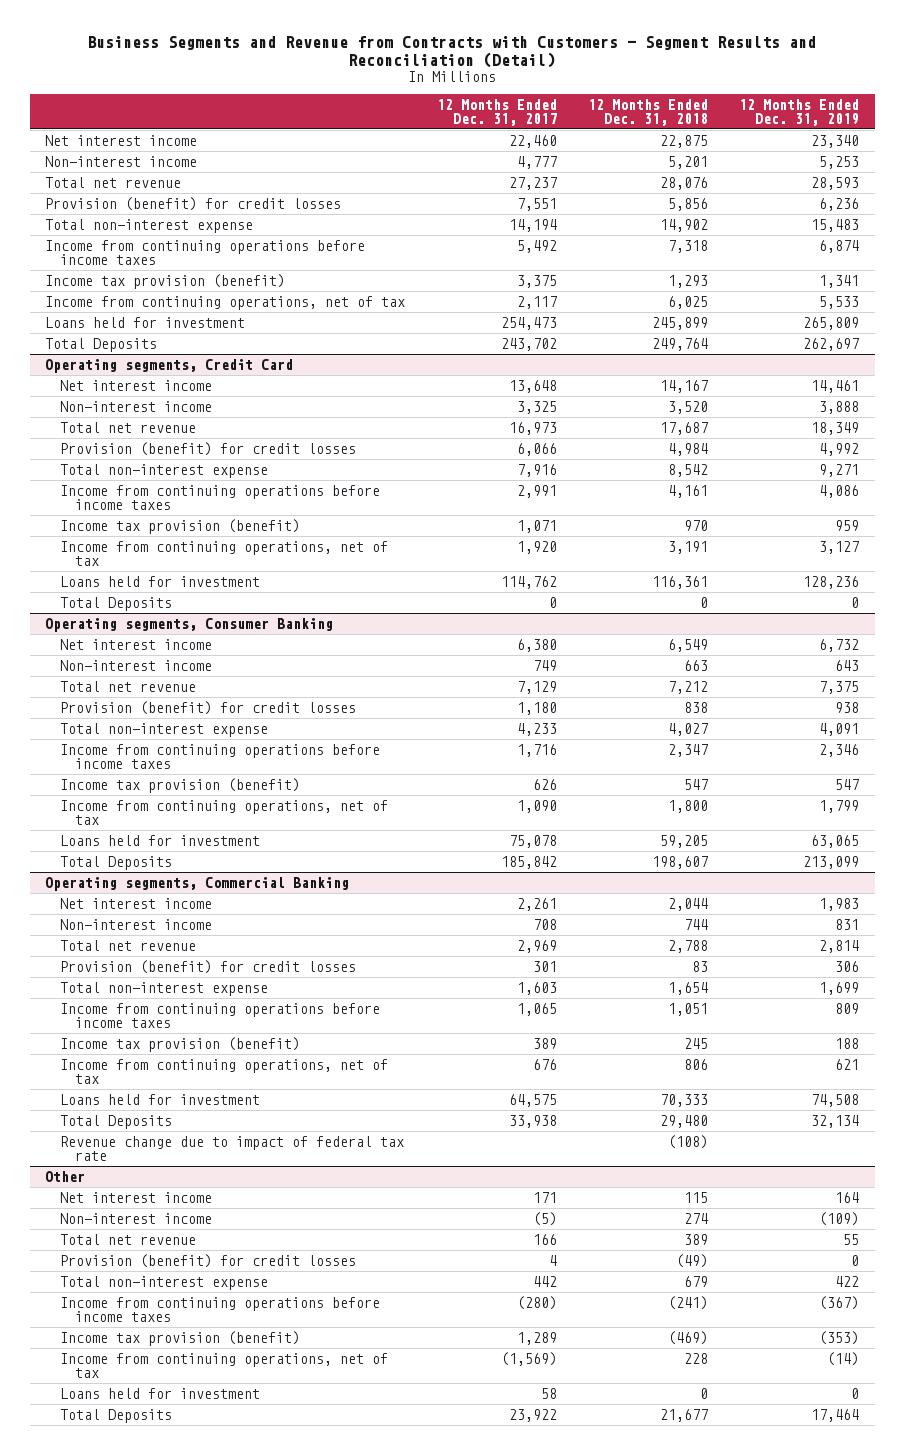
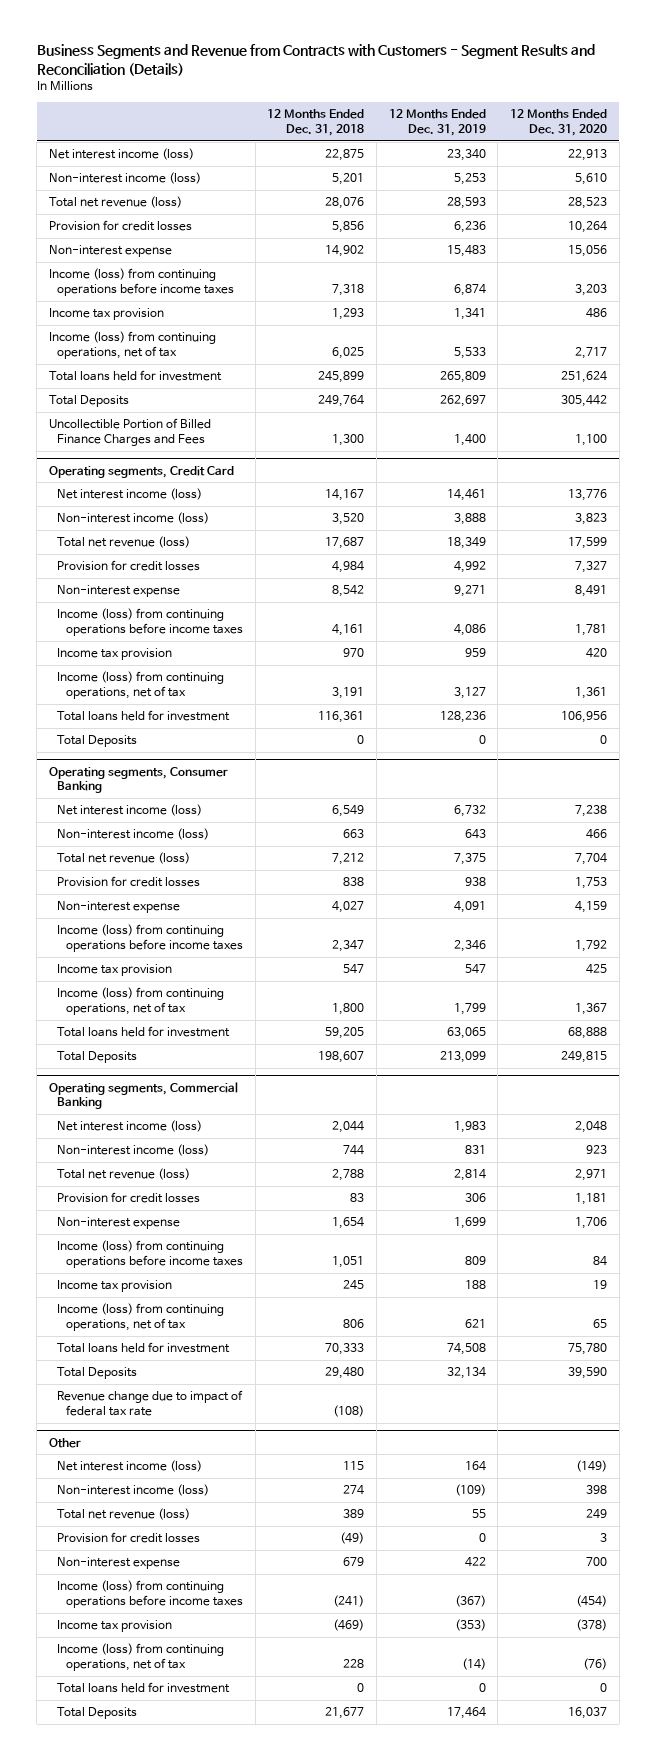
- Business Segments and Revenue from Contracts with Customers - Segment Results and Reconciliation (Detail)
+ Business Segments and Revenue from Contracts with Customers - Segment Results and Reconciliation (Details)
- | 12 Months Ended Dec. 31, 2017 | 12 Months Ended Dec. 31, 2018 | 12 Months Ended Dec. 31, 2019
+ | 12 Months Ended Dec. 31, 2018 | 12 Months Ended Dec. 31, 2019 | 12 Months Ended Dec. 31, 2020
- Net interest income | 22,460 | 22,875 | 23,340
- Non-interest income | 4,777 | 5,201 | 5,253
- Total net revenue | 27,237 | 28,076 | 28,593
- Provision (benefit) for credit losses | 7,551 | 5,856 | 6,236
- Total non-interest expense | 14,194 | 14,902 | 15,483
- Income from continuing operations before income taxes | 5,492 | 7,318 | 6,874
- Income tax provision (benefit) | 3,375 | 1,293 | 1,341
- Income from continuing operations, net of tax | 2,117 | 6,025 | 5,533
- Loans held for investment | 254,473 | 245,899 | 265,809
+ Net interest income (loss) | 22,875 | 23,340 | 22,913
+ Non-interest income (loss) | 5,201 | 5,253 | 5,610
+ Total net revenue (loss) | 28,076 | 28,593 | 28,523
+ Provision for credit losses | 5,856 | 6,236 | 10,264
+ Non-interest expense | 14,902 | 15,483 | 15,056
+ Income (loss) from continuing operations before income taxes | 7,318 | 6,874 | 3,203
+ Income tax provision | 1,293 | 1,341 | 486
+ Income (loss) from continuing operations, net of tax | 6,025 | 5,533 | 2,717
+ Total loans held for investment | 245,899 | 265,809 | 251,624
+ Uncollectible Portion of Billed Finance Charges and Fees | 1,300 | 1,400 | 1,100
@ Operating segments, Credit Card
- Net interest income | 13,648 | 14,167 | 14,461
- Non-interest income | 3,325 | 3,520 | 3,888
- Total net revenue | 16,973 | 17,687 | 18,349
- Provision (benefit) for credit losses | 6,066 | 4,984 | 4,992
- Total non-interest expense | 7,916 | 8,542 | 9,271
- Income from continuing operations before income taxes | 2,991 | 4,161 | 4,086
- Income tax provision (benefit) | 1,071 | 970 | 959
- Income from continuing operations, net of tax | 1,920 | 3,191 | 3,127
- Loans held for investment | 114,762 | 116,361 | 128,236
+ Net interest income (loss) | 14,167 | 14,461 | 13,776
+ Non-interest income (loss) | 3,520 | 3,888 | 3,823
+ Total net revenue (loss) | 17,687 | 18,349 | 17,599
+ Provision for credit losses | 4,984 | 4,992 | 7,327
+ Non-interest expense | 8,542 | 9,271 | 8,491
+ Income (loss) from continuing operations before income taxes | 4,161 | 4,086 | 1,781
+ Income tax provision | 970 | 959 | 420
+ Income (loss) from continuing operations, net of tax | 3,191 | 3,127 | 1,361
+ Total loans held for investment | 116,361 | 128,236 | 106,956
@ Operating segments, Consumer Banking
- Net interest income | 6,380 | 6,549 | 6,732
- Non-interest income | 749 | 663 | 643
- Total net revenue | 7,129 | 7,212 | 7,375
- Provision (benefit) for credit losses | 1,180 | 838 | 938
- Total non-interest expense | 4,233 | 4,027 | 4,091
- Income from continuing operations before income taxes | 1,716 | 2,347 | 2,346
- Income tax provision (benefit) | 626 | 547 | 547
- Income from continuing operations, net of tax | 1,090 | 1,800 | 1,799
- Loans held for investment | 75,078 | 59,205 | 63,065
+ Net interest income (loss) | 6,549 | 6,732 | 7,238
+ Non-interest income (loss) | 663 | 643 | 466
+ Total net revenue (loss) | 7,212 | 7,375 | 7,704
+ Provision for credit losses | 838 | 938 | 1,753
+ Non-interest expense | 4,027 | 4,091 | 4,159
+ Income (loss) from continuing operations before income taxes | 2,347 | 2,346 | 1,792
+ Income tax provision | 547 | 547 | 425
+ Income (loss) from continuing operations, net of tax | 1,800 | 1,799 | 1,367
+ Total loans held for investment | 59,205 | 63,065 | 68,888
@ Operating segments, Commercial Banking
- Net interest income | 2,261 | 2,044 | 1,983
- Non-interest income | 708 | 744 | 831
- Total net revenue | 2,969 | 2,788 | 2,814
- Provision (benefit) for credit losses | 301 | 83 | 306
- Total non-interest expense | 1,603 | 1,654 | 1,699
- Income from continuing operations before income taxes | 1,065 | 1,051 | 809
- Income tax provision (benefit) | 389 | 245 | 188
- Income from continuing operations, net of tax | 676 | 806 | 621
- Loans held for investment | 64,575 | 70,333 | 74,508
+ Net interest income (loss) | 2,044 | 1,983 | 2,048
+ Non-interest income (loss) | 744 | 831 | 923
+ Total net revenue (loss) | 2,788 | 2,814 | 2,971
+ Provision for credit losses | 83 | 306 | 1,181
+ Non-interest expense | 1,654 | 1,699 | 1,706
+ Income (loss) from continuing operations before income taxes | 1,051 | 809 | 84
+ Income tax provision | 245 | 188 | 19
+ Income (loss) from continuing operations, net of tax | 806 | 621 | 65
+ Total loans held for investment | 70,333 | 74,508 | 75,780
@ Other
- Net interest income | 171 | 115 | 164
- Non-interest income | (5) | 274 | (109)
- Total net revenue | 166 | 389 | 55
- Provision (benefit) for credit losses | 4 | (49) | 0
- Total non-interest expense | 442 | 679 | 422
- Income from continuing operations before income taxes | (280) | (241) | (367)
- Income tax provision (benefit) | 1,289 | (469) | (353)
- Income from continuing operations, net of tax | (1,569) | 228 | (14)
- Loans held for investment | 58 | 0 | 0
+ Net interest income (loss) | 115 | 164 | (149)
+ Non-interest income (loss) | 274 | (109) | 398
+ Total net revenue (loss) | 389 | 55 | 249
+ Provision for credit losses | (49) | 0 | 3
+ Non-interest expense | 679 | 422 | 700
+ Income (loss) from continuing operations before income taxes | (241) | (367) | (454)
+ Income tax provision | (469) | (353) | (378)
+ Income (loss) from continuing operations, net of tax | 228 | (14) | (76)
+ Total loans held for investment | 0 | 0 | 0

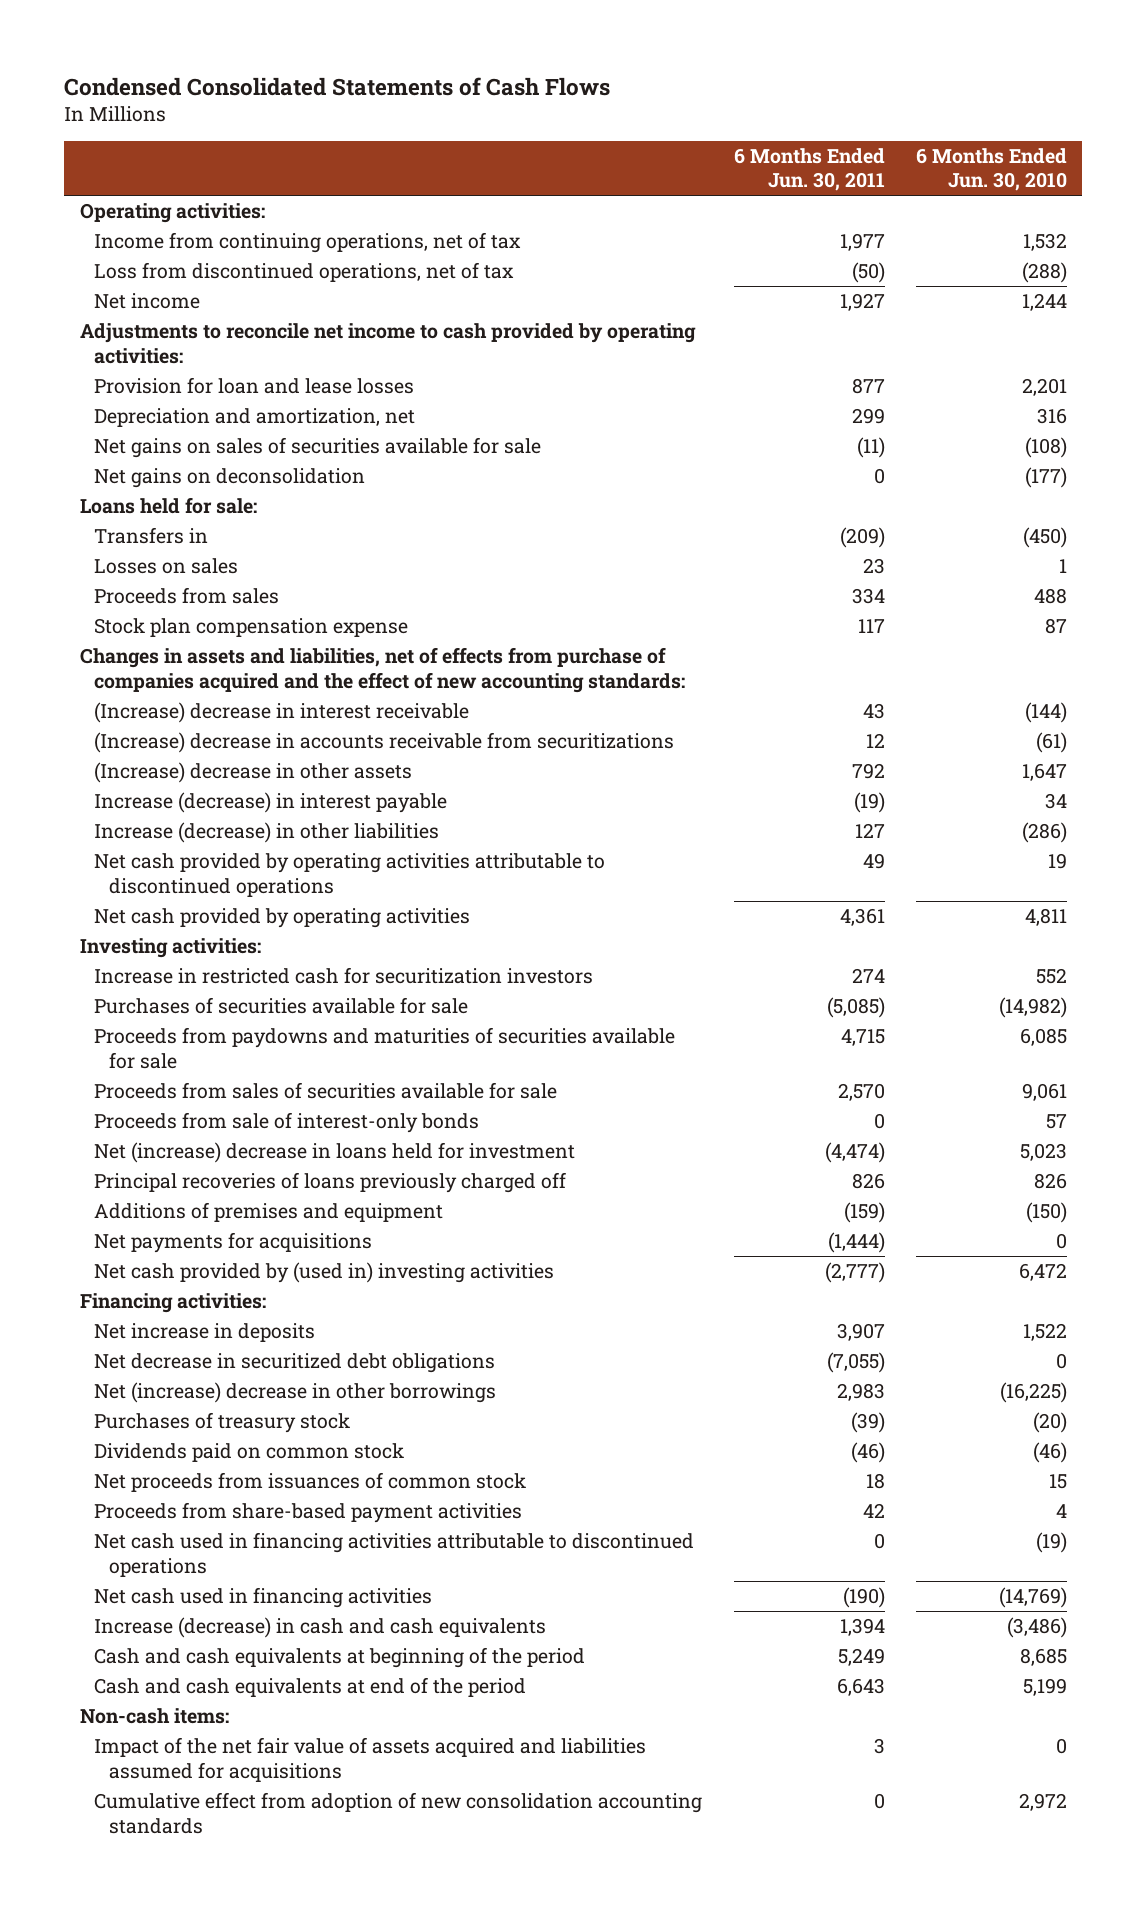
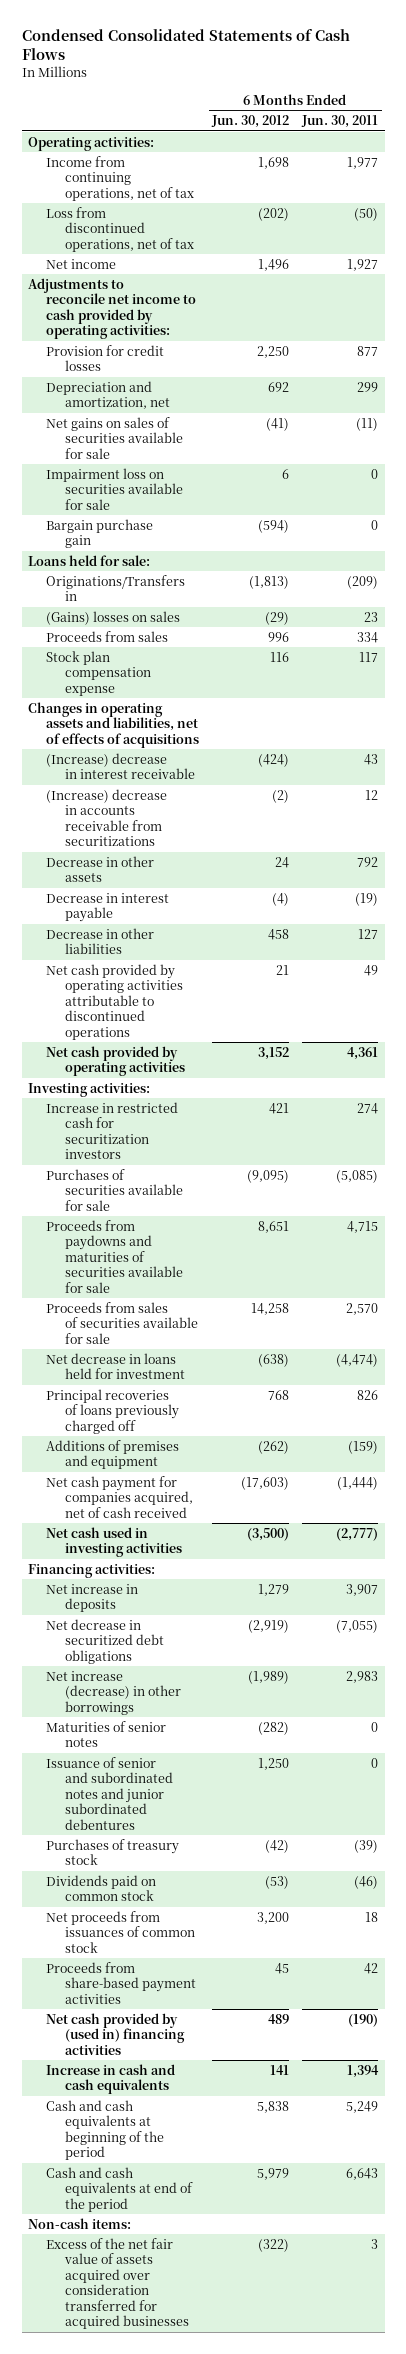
- | 6 Months Ended Jun. 30, 2011 | 6 Months Ended Jun. 30, 2010
+ | 6 Months Ended Jun. 30, 2012 | 6 Months Ended Jun. 30, 2011
- Provision for loan and lease losses | 877 | 2,201
+ Provision for credit losses | 2,250 | 877
- Net gains on deconsolidation | 0 | (177)
+ Impairment loss on securities available for sale | 6 | 0
+ Bargain purchase gain | (594) | 0
- Transfers in | (209) | (450)
- Losses on sales | 23 | 1
+ Originations/Transfers in | (1,813) | (209)
+ (Gains) losses on sales | (29) | 23
- Changes in assets and liabilities, net of effects from purchase of companies acquired and the effect of new accounting standards:
+ Changes in operating assets and liabilities, net of effects of acquisitions
- (Increase) decrease in other assets | 792 | 1,647
- Increase (decrease) in interest payable | (19) | 34
- Increase (decrease) in other liabilities | 127 | (286)
+ Decrease in other assets | 24 | 792
+ Decrease in interest payable | (4) | (19)
+ Decrease in other liabilities | 458 | 127
- Proceeds from sale of interest-only bonds | 0 | 57
- Net (increase) decrease in loans held for investment | (4,474) | 5,023
+ Net decrease in loans held for investment | (638) | (4,474)
- Net payments for acquisitions | (1,444) | 0
- Net cash provided by (used in) investing activities | (2,777) | 6,472
+ Net cash payment for companies acquired, net of cash received | (17,603) | (1,444)
+ Net cash used in investing activities | (3,500) | (2,777)
- Net (increase) decrease in other borrowings | 2,983 | (16,225)
+ Net increase (decrease) in other borrowings | (1,989) | 2,983
+ Maturities of senior notes | (282) | 0
+ Issuance of senior and subordinated notes and junior subordinated debentures | 1,250 | 0
- Net cash used in financing activities attributable to discontinued operations | 0 | (19)
- Net cash used in financing activities | (190) | (14,769)
- Increase (decrease) in cash and cash equivalents | 1,394 | (3,486)
+ Net cash provided by (used in) financing activities | 489 | (190)
+ Increase in cash and cash equivalents | 141 | 1,394
- Impact of the net fair value of assets acquired and liabilities assumed for acquisitions | 3 | 0
- Cumulative effect from adoption of new consolidation accounting standards | 0 | 2,972
+ Excess of the net fair value of assets acquired over consideration transferred for acquired businesses | (322) | 3

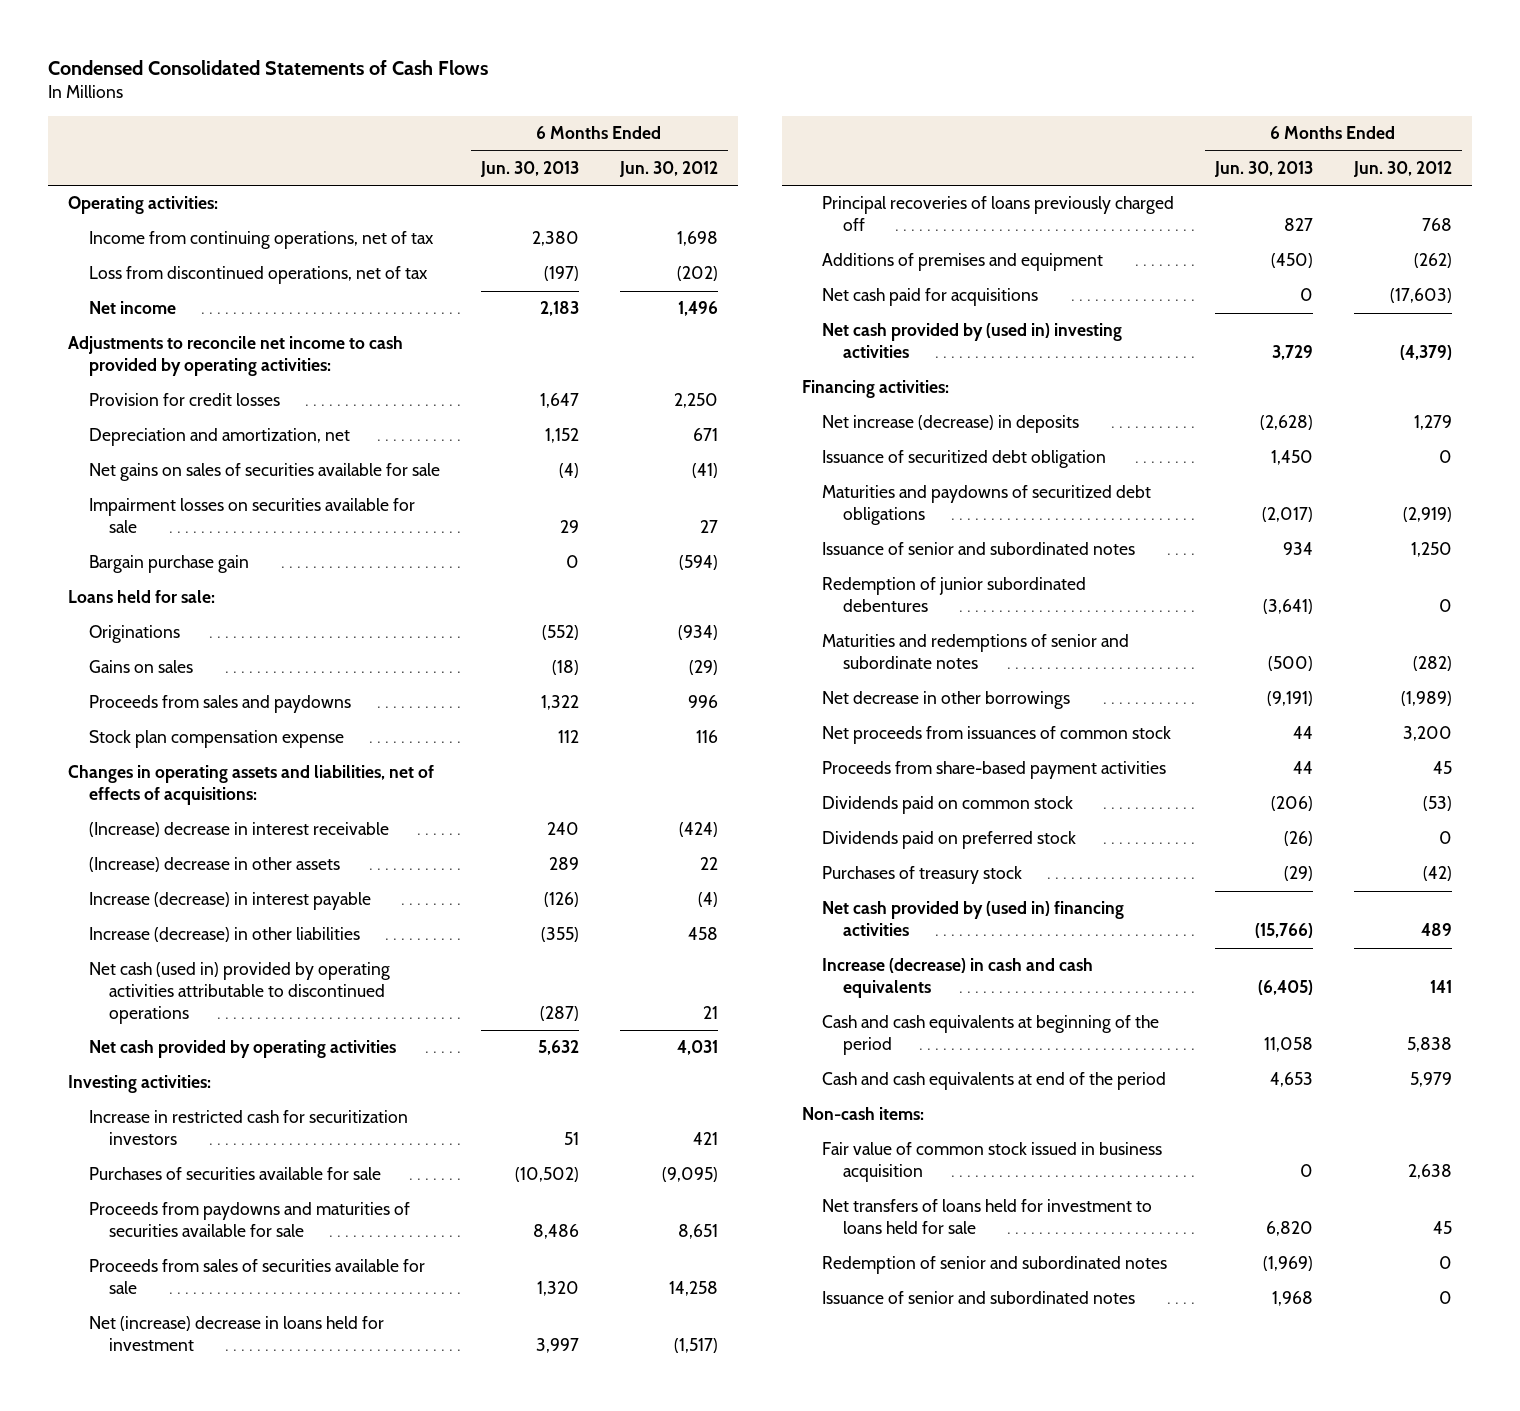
- | 6 Months Ended Jun. 30, 2012 | 6 Months Ended Jun. 30, 2011
+ | 6 Months Ended Jun. 30, 2013 | 6 Months Ended Jun. 30, 2012
- Depreciation and amortization, net | 692 | 299
+ Depreciation and amortization, net | 1,152 | 671
- Impairment loss on securities available for sale | 6 | 0
+ Impairment losses on securities available for sale | 29 | 27
- Originations/Transfers in | (1,813) | (209)
- (Gains) losses on sales | (29) | 23
- Proceeds from sales | 996 | 334
+ Originations | (552) | (934)
+ Gains on sales | (18) | (29)
+ Proceeds from sales and paydowns | 1,322 | 996
- Changes in operating assets and liabilities, net of effects of acquisitions
+ Changes in operating assets and liabilities, net of effects of acquisitions:
- (Increase) decrease in accounts receivable from securitizations | (2) | 12
- Decrease in other assets | 24 | 792
- Decrease in interest payable | (4) | (19)
- Decrease in other liabilities | 458 | 127
- Net cash provided by operating activities attributable to discontinued operations | 21 | 49
- Net cash provided by operating activities | 3,152 | 4,361
+ (Increase) decrease in other assets | 289 | 22
+ Increase (decrease) in interest payable | (126) | (4)
+ Increase (decrease) in other liabilities | (355) | 458
+ Net cash (used in) provided by operating activities attributable to discontinued operations | (287) | 21
+ Net cash provided by operating activities | 5,632 | 4,031
- Net decrease in loans held for investment | (638) | (4,474)
+ Net (increase) decrease in loans held for investment | 3,997 | (1,517)
- Net cash payment for companies acquired, net of cash received | (17,603) | (1,444)
- Net cash used in investing activities | (3,500) | (2,777)
+ Net cash paid for acquisitions | 0 | (17,603)
+ Net cash provided by (used in) investing activities | 3,729 | (4,379)
- Net increase in deposits | 1,279 | 3,907
- Net decrease in securitized debt obligations | (2,919) | (7,055)
- Net increase (decrease) in other borrowings | (1,989) | 2,983
- Maturities of senior notes | (282) | 0
- Issuance of senior and subordinated notes and junior subordinated debentures | 1,250 | 0
+ Net increase (decrease) in deposits | (2,628) | 1,279
+ Issuance of securitized debt obligation | 1,450 | 0
+ Maturities and paydowns of securitized debt obligations | (2,017) | (2,919)
+ Issuance of senior and subordinated notes | 934 | 1,250
+ Redemption of junior subordinated debentures | (3,641) | 0
+ Maturities and redemptions of senior and subordinate notes | (500) | (282)
+ Net decrease in other borrowings | (9,191) | (1,989)
moved down: Dividends paid on common stock | (206) | (53)
+ Dividends paid on preferred stock | (26) | 0
moved down: Purchases of treasury stock | (29) | (42)
- Increase in cash and cash equivalents | 141 | 1,394
+ Increase (decrease) in cash and cash equivalents | (6,405) | 141
- Excess of the net fair value of assets acquired over consideration transferred for acquired businesses | (322) | 3
+ Fair value of common stock issued in business acquisition | 0 | 2,638
+ Net transfers of loans held for investment to loans held for sale | 6,820 | 45
+ Redemption of senior and subordinated notes | (1,969) | 0
+ Issuance of senior and subordinated notes | 1,968 | 0

